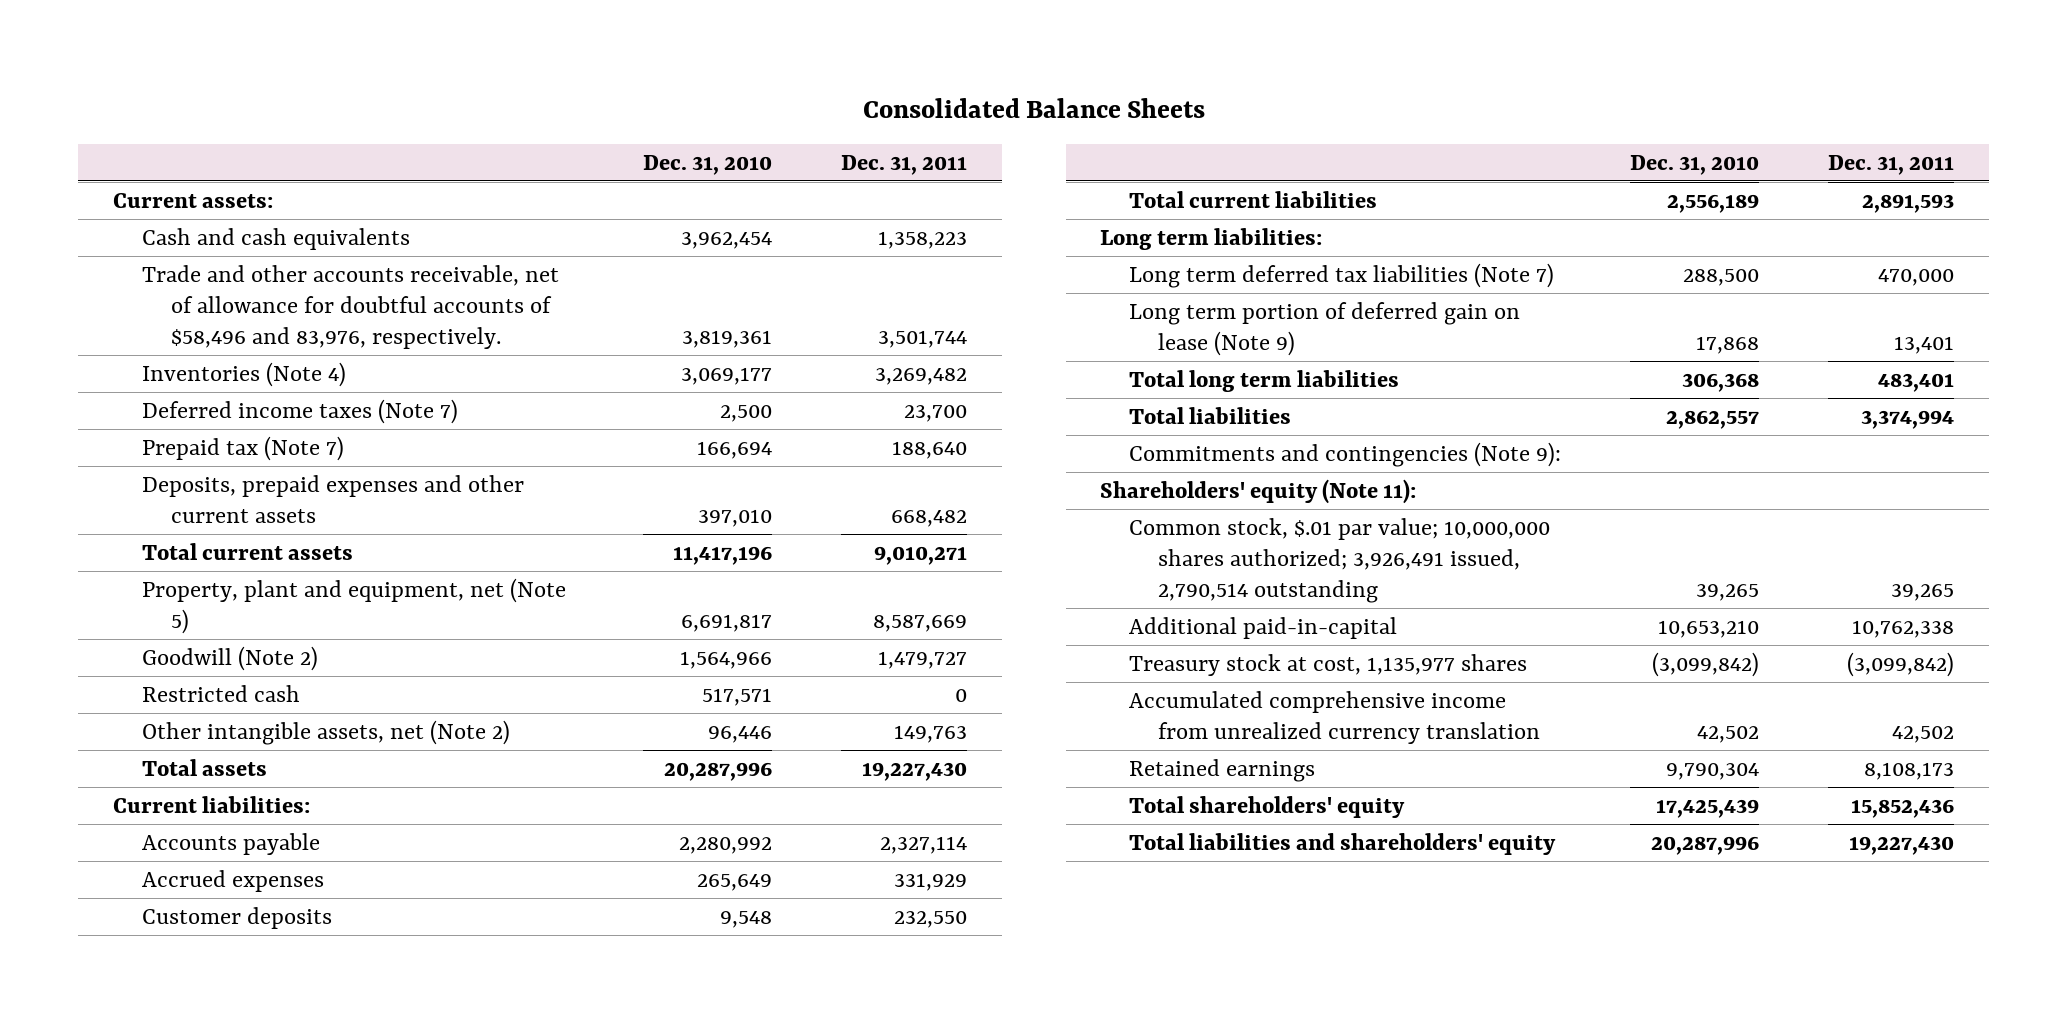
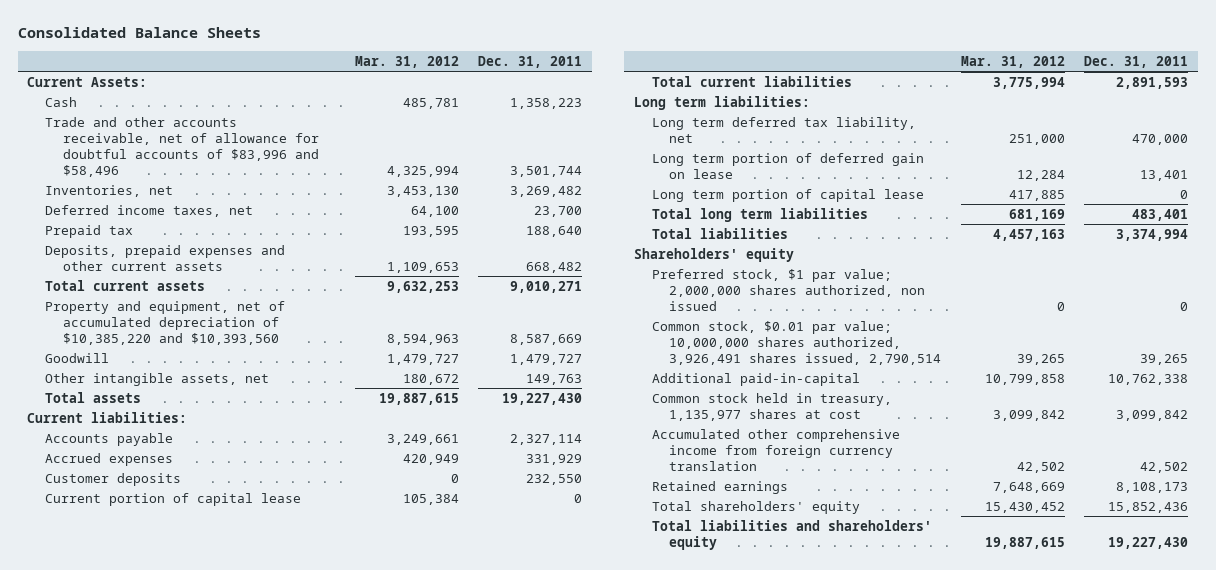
- | Dec. 31, 2010 | Dec. 31, 2011
+ | Mar. 31, 2012 | Dec. 31, 2011
- Current assets:
- Cash and cash equivalents | 3,962,454 | 1,358,223
- Trade and other accounts receivable, net of allowance for doubtful accounts of $58,496 and 83,976, respectively. | 3,819,361 | 3,501,744
- Inventories (Note 4) | 3,069,177 | 3,269,482
- Deferred income taxes (Note 7) | 2,500 | 23,700
- Prepaid tax (Note 7) | 166,694 | 188,640
+ Current Assets:
+ Cash | 485,781 | 1,358,223
+ Trade and other accounts receivable, net of allowance for doubtful accounts of $83,996 and $58,496 | 4,325,994 | 3,501,744
+ Inventories, net | 3,453,130 | 3,269,482
+ Deferred income taxes, net | 64,100 | 23,700
+ Prepaid tax | 193,595 | 188,640
- Property, plant and equipment, net (Note 5) | 6,691,817 | 8,587,669
- Goodwill (Note 2) | 1,564,966 | 1,479,727
- Restricted cash | 517,571 | 0
- Other intangible assets, net (Note 2) | 96,446 | 149,763
+ Property and equipment, net of accumulated depreciation of $10,385,220 and $10,393,560 | 8,594,963 | 8,587,669
+ Goodwill | 1,479,727 | 1,479,727
+ Other intangible assets, net | 180,672 | 149,763
+ Current portion of capital lease | 105,384 | 0
- Long term deferred tax liabilities (Note 7) | 288,500 | 470,000
- Long term portion of deferred gain on lease (Note 9) | 17,868 | 13,401
+ Long term deferred tax liability, net | 251,000 | 470,000
+ Long term portion of deferred gain on lease | 12,284 | 13,401
+ Long term portion of capital lease | 417,885 | 0
- Commitments and contingencies (Note 9):
- Shareholders' equity (Note 11):
- Common stock, $.01 par value; 10,000,000 shares authorized; 3,926,491 issued, 2,790,514 outstanding | 39,265 | 39,265
+ Shareholders' equity
+ Preferred stock, $1 par value; 2,000,000 shares authorized, non issued | 0 | 0
+ Common stock, $0.01 par value; 10,000,000 shares authorized, 3,926,491 shares issued, 2,790,514 | 39,265 | 39,265
- Treasury stock at cost, 1,135,977 shares | (3,099,842) | (3,099,842)
- Accumulated comprehensive income from unrealized currency translation | 42,502 | 42,502
+ Common stock held in treasury, 1,135,977 shares at cost | 3,099,842 | 3,099,842
+ Accumulated other comprehensive income from foreign currency translation | 42,502 | 42,502

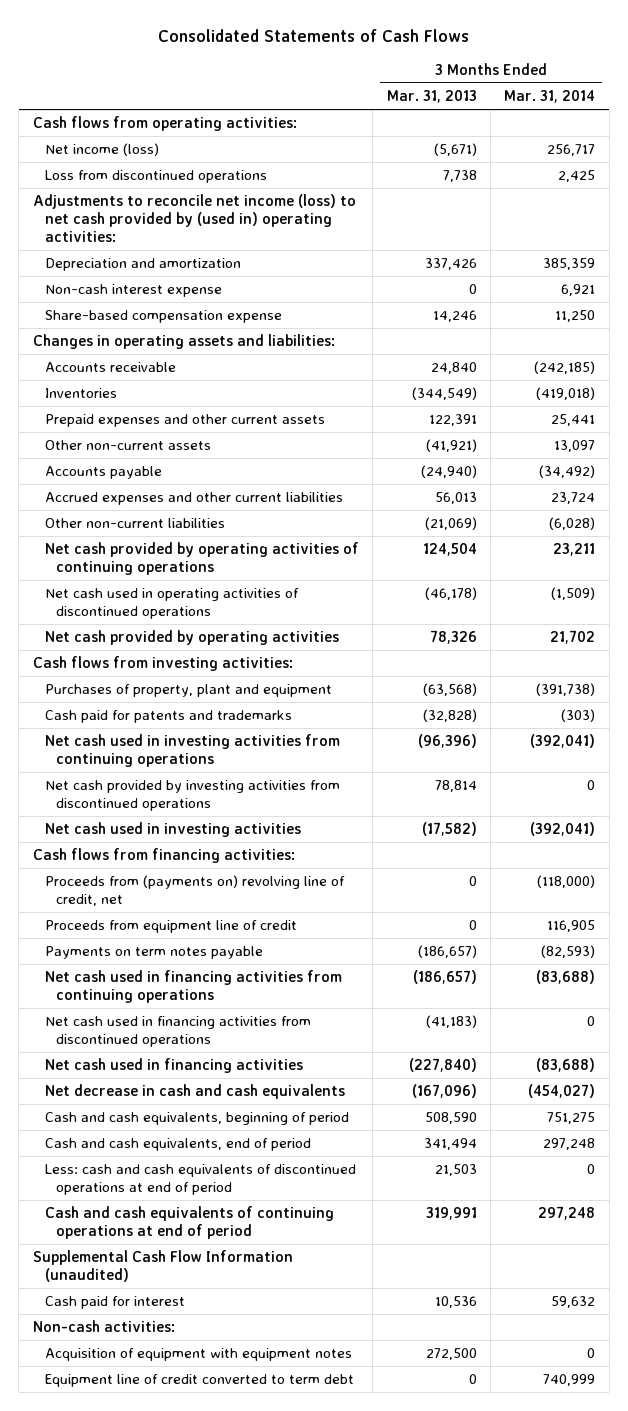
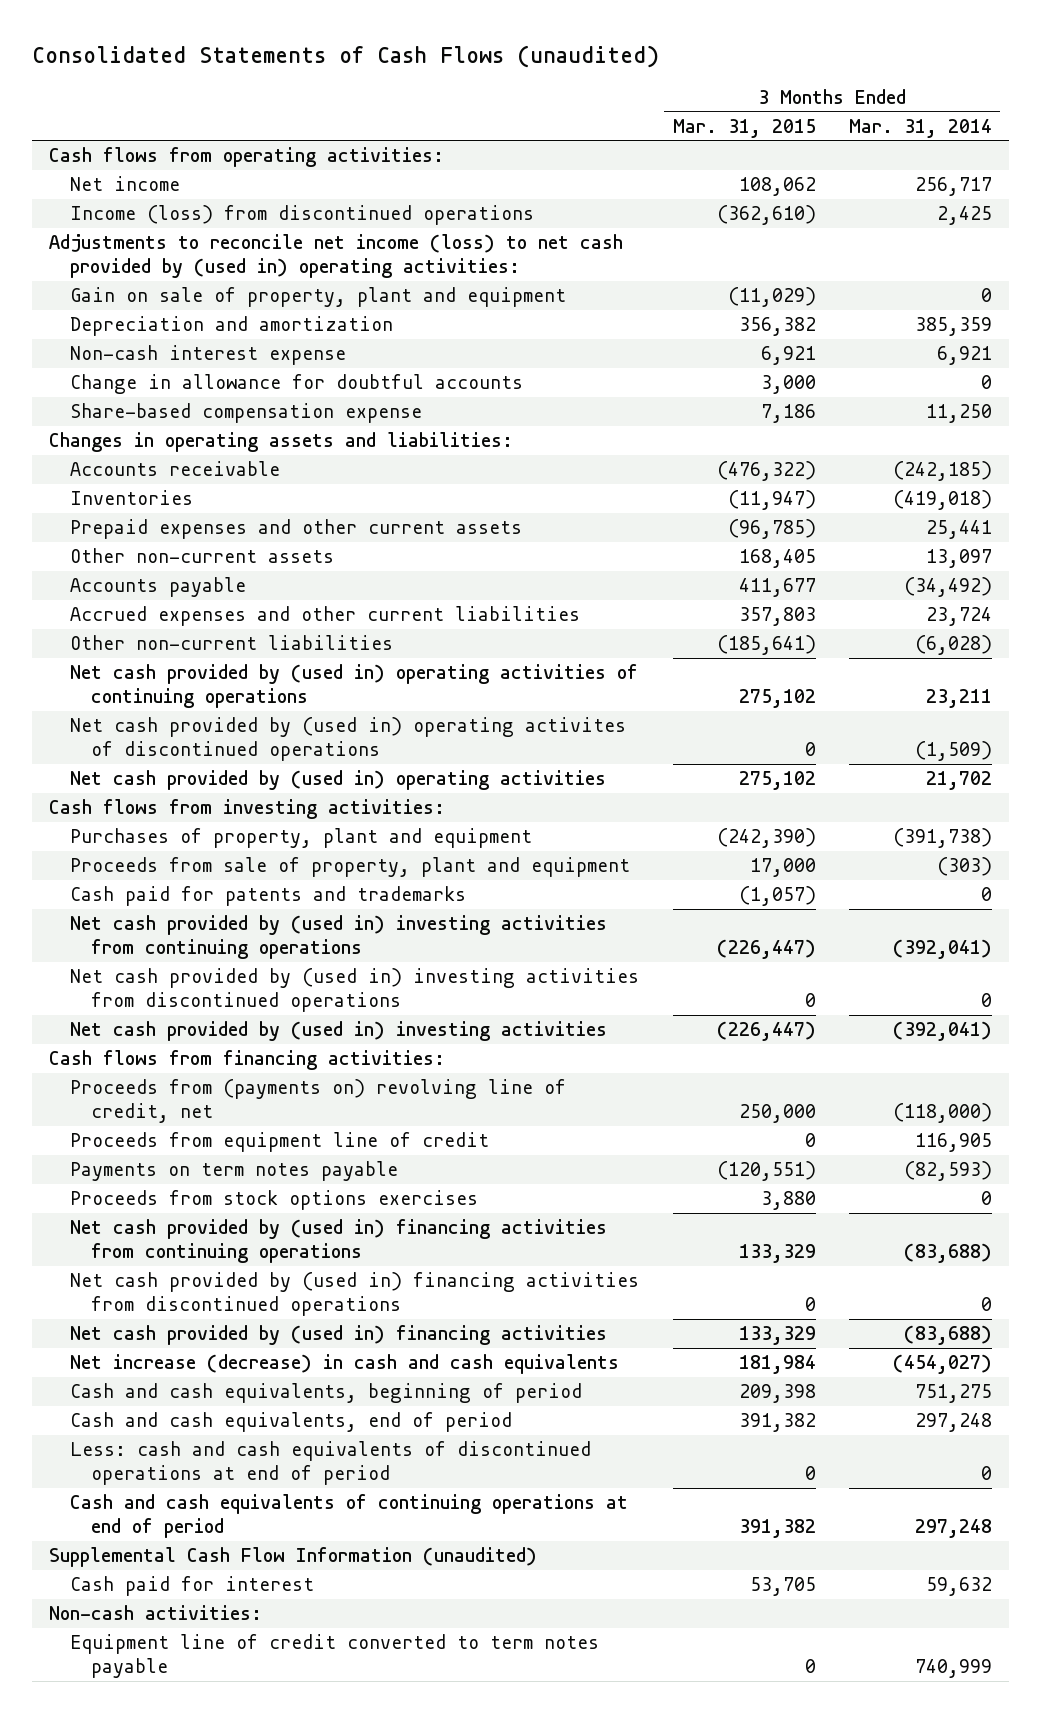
- Consolidated Statements of Cash Flows
+ Consolidated Statements of Cash Flows (unaudited)
- | 3 Months Ended Mar. 31, 2013 | 3 Months Ended Mar. 31, 2014
+ | 3 Months Ended Mar. 31, 2015 | 3 Months Ended Mar. 31, 2014
- Net income (loss) | (5,671) | 256,717
- Loss from discontinued operations | 7,738 | 2,425
+ Net income | 108,062 | 256,717
+ Income (loss) from discontinued operations | (362,610) | 2,425
+ Gain on sale of property, plant and equipment | (11,029) | 0
+ Change in allowance for doubtful accounts | 3,000 | 0
- Net cash provided by operating activities of continuing operations | 124,504 | 23,211
- Net cash used in operating activities of discontinued operations | (46,178) | (1,509)
- Net cash provided by operating activities | 78,326 | 21,702
+ Net cash provided by (used in) operating activities of continuing operations | 275,102 | 23,211
+ Net cash provided by (used in) operating activites of discontinued operations | 0 | (1,509)
+ Net cash provided by (used in) operating activities | 275,102 | 21,702
- Cash paid for patents and trademarks | (32,828) | (303)
- Net cash used in investing activities from continuing operations | (96,396) | (392,041)
- Net cash provided by investing activities from discontinued operations | 78,814 | 0
- Net cash used in investing activities | (17,582) | (392,041)
+ Proceeds from sale of property, plant and equipment | 17,000 | (303)
+ Cash paid for patents and trademarks | (1,057) | 0
+ Net cash provided by (used in) investing activities from continuing operations | (226,447) | (392,041)
+ Net cash provided by (used in) investing activities from discontinued operations | 0 | 0
+ Net cash provided by (used in) investing activities | (226,447) | (392,041)
- Net cash used in financing activities from continuing operations | (186,657) | (83,688)
- Net cash used in financing activities from discontinued operations | (41,183) | 0
- Net cash used in financing activities | (227,840) | (83,688)
- Net decrease in cash and cash equivalents | (167,096) | (454,027)
+ Proceeds from stock options exercises | 3,880 | 0
+ Net cash provided by (used in) financing activities from continuing operations | 133,329 | (83,688)
+ Net cash provided by (used in) financing activities from discontinued operations | 0 | 0
+ Net cash provided by (used in) financing activities | 133,329 | (83,688)
+ Net increase (decrease) in cash and cash equivalents | 181,984 | (454,027)
- Acquisition of equipment with equipment notes | 272,500 | 0
- Equipment line of credit converted to term debt | 0 | 740,999
+ Equipment line of credit converted to term notes payable | 0 | 740,999

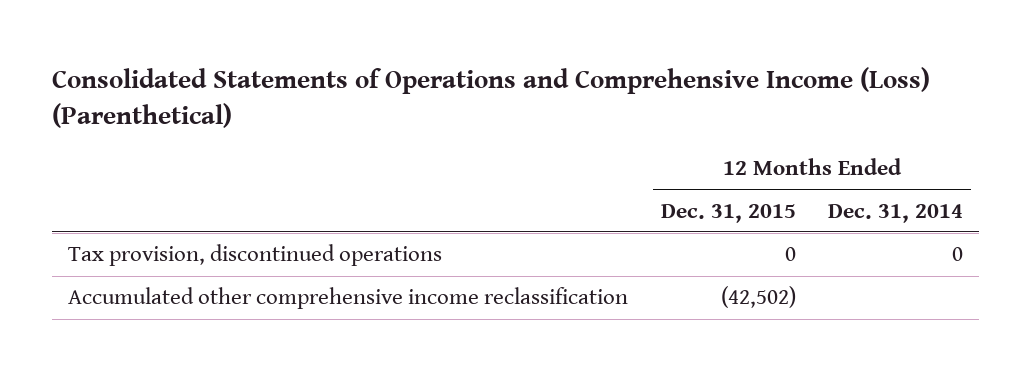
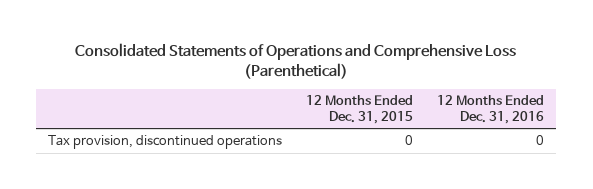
- Consolidated Statements of Operations and Comprehensive Income (Loss) (Parenthetical)
+ Consolidated Statements of Operations and Comprehensive Loss (Parenthetical)
- | 12 Months Ended Dec. 31, 2015 | 12 Months Ended Dec. 31, 2014
+ | 12 Months Ended Dec. 31, 2015 | 12 Months Ended Dec. 31, 2016
- Accumulated other comprehensive income reclassification | (42,502) |

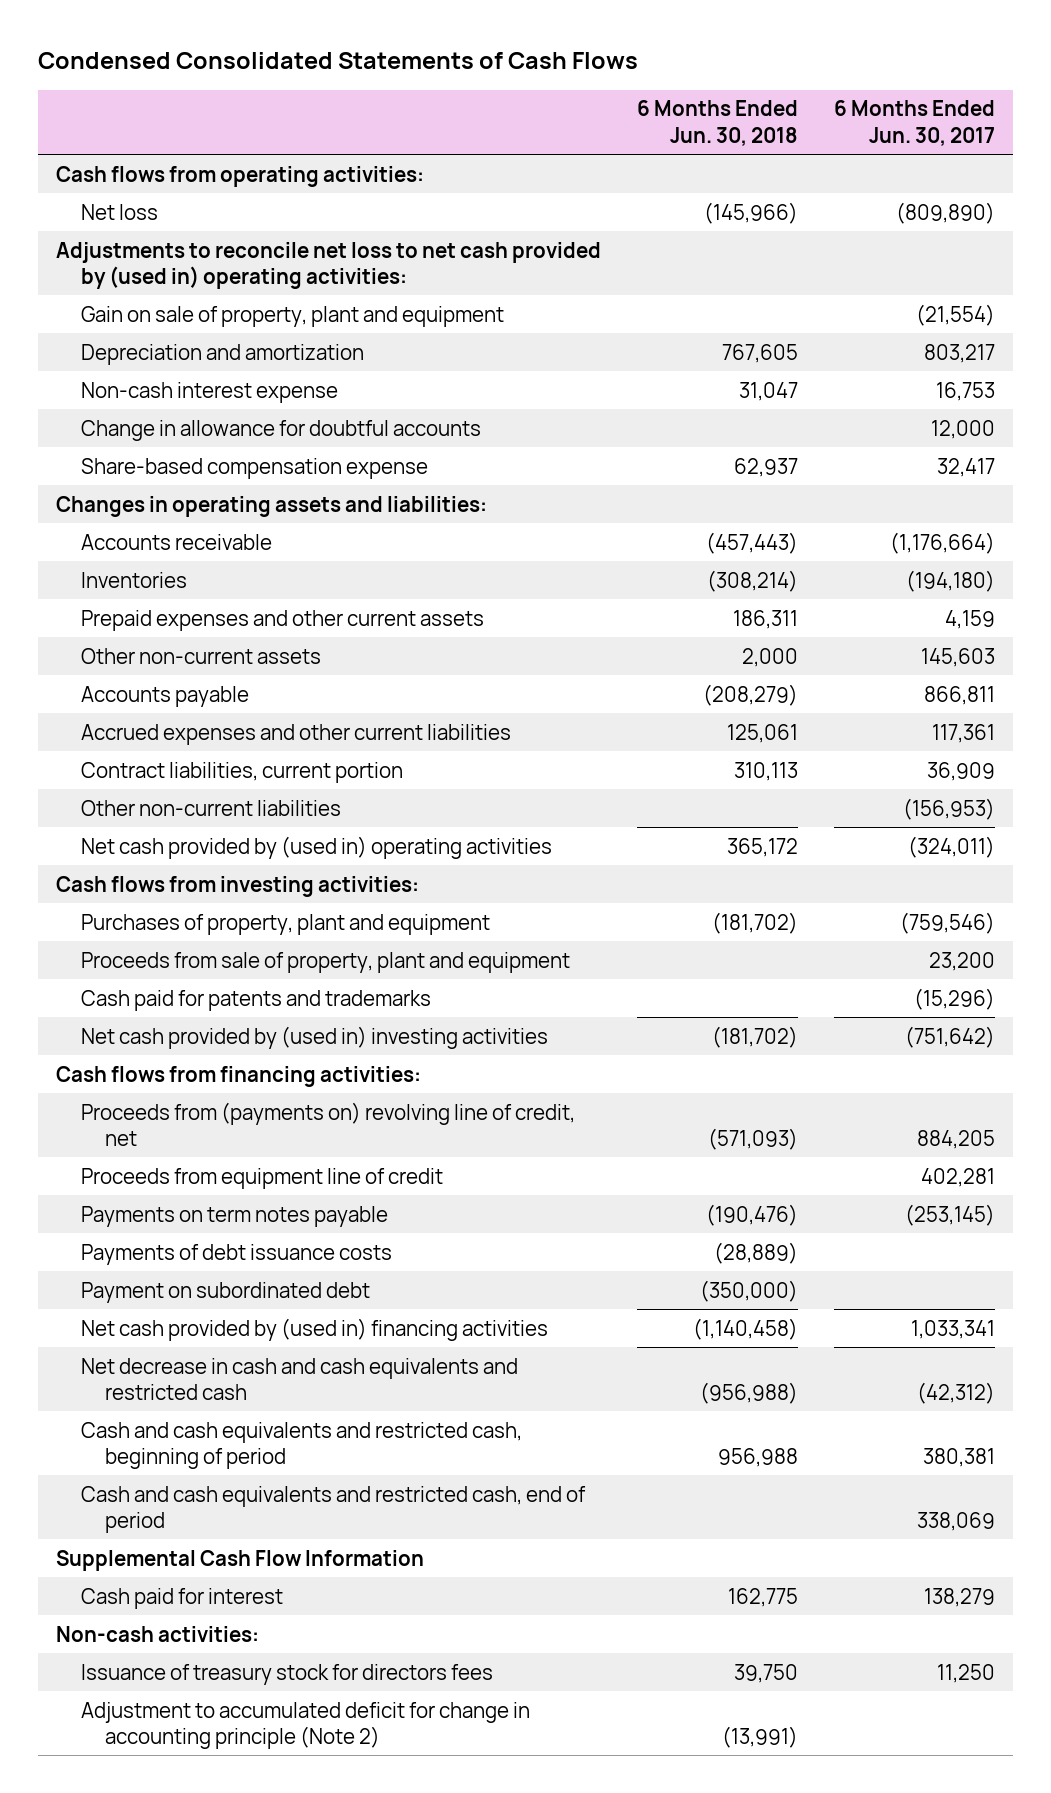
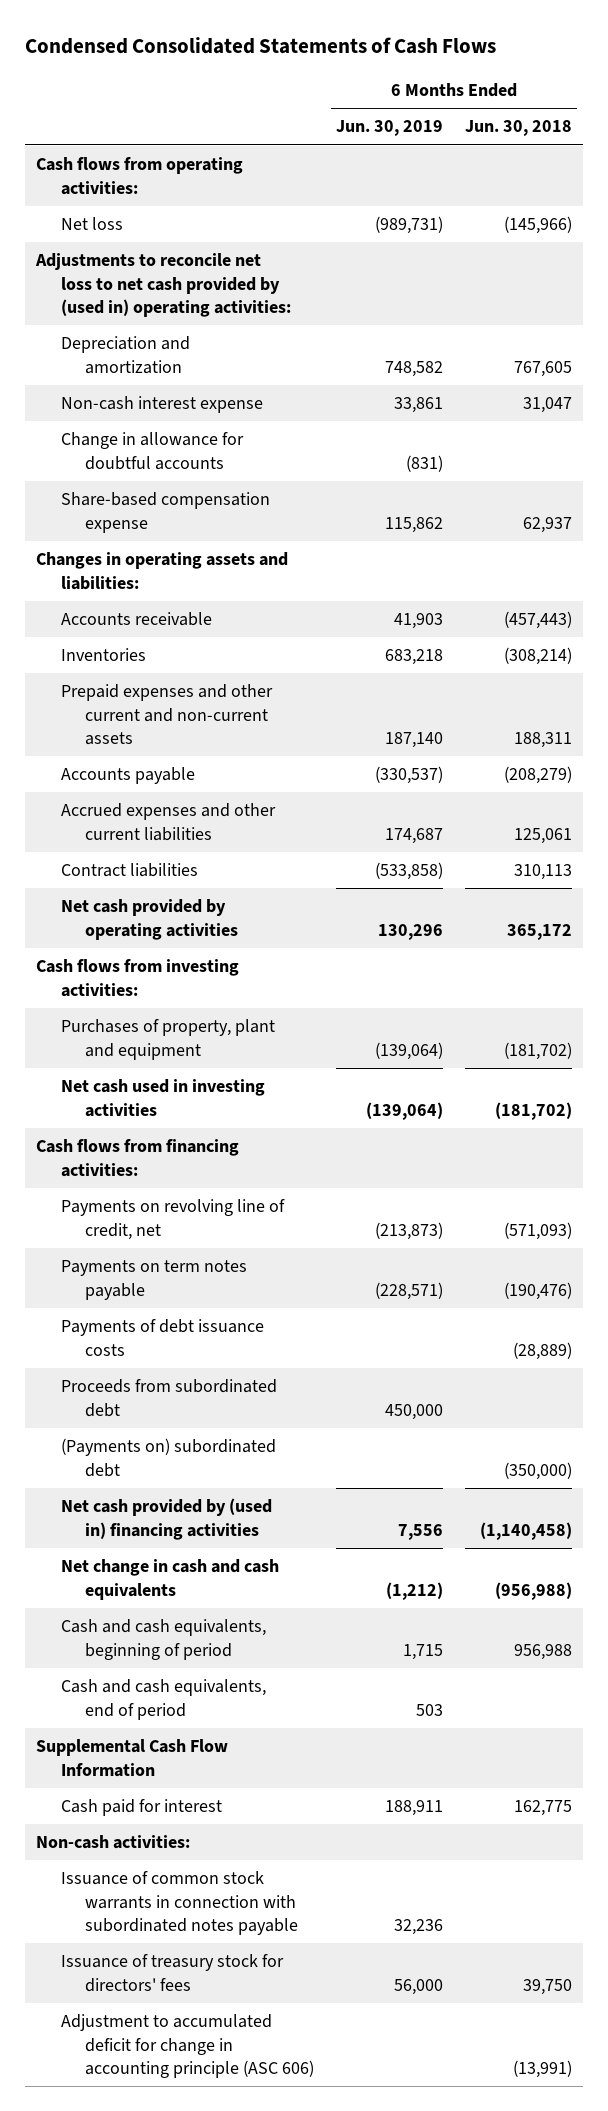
- | 6 Months Ended Jun. 30, 2018 | 6 Months Ended Jun. 30, 2017
+ | 6 Months Ended Jun. 30, 2019 | 6 Months Ended Jun. 30, 2018
- Gain on sale of property, plant and equipment | | (21,554)
- Prepaid expenses and other current assets | 186,311 | 4,159
- Other non-current assets | 2,000 | 145,603
+ Prepaid expenses and other current and non-current assets | 187,140 | 188,311
- Contract liabilities, current portion | 310,113 | 36,909
- Other non-current liabilities | | (156,953)
- Net cash provided by (used in) operating activities | 365,172 | (324,011)
+ Contract liabilities | (533,858) | 310,113
+ Net cash provided by operating activities | 130,296 | 365,172
- Proceeds from sale of property, plant and equipment | | 23,200
- Cash paid for patents and trademarks | | (15,296)
- Net cash provided by (used in) investing activities | (181,702) | (751,642)
+ Net cash used in investing activities | (139,064) | (181,702)
- Proceeds from (payments on) revolving line of credit, net | (571,093) | 884,205
- Proceeds from equipment line of credit | | 402,281
+ Payments on revolving line of credit, net | (213,873) | (571,093)
- Payment on subordinated debt | (350,000) |
+ Proceeds from subordinated debt | 450,000 |
+ (Payments on) subordinated debt | | (350,000)
- Net decrease in cash and cash equivalents and restricted cash | (956,988) | (42,312)
- Cash and cash equivalents and restricted cash, beginning of period | 956,988 | 380,381
- Cash and cash equivalents and restricted cash, end of period | | 338,069
+ Net change in cash and cash equivalents | (1,212) | (956,988)
+ Cash and cash equivalents, beginning of period | 1,715 | 956,988
+ Cash and cash equivalents, end of period | 503 |
- Issuance of treasury stock for directors fees | 39,750 | 11,250
- Adjustment to accumulated deficit for change in accounting principle (Note 2) | (13,991) |
+ Issuance of common stock warrants in connection with subordinated notes payable | 32,236 |
+ Issuance of treasury stock for directors' fees | 56,000 | 39,750
+ Adjustment to accumulated deficit for change in accounting principle (ASC 606) | | (13,991)

